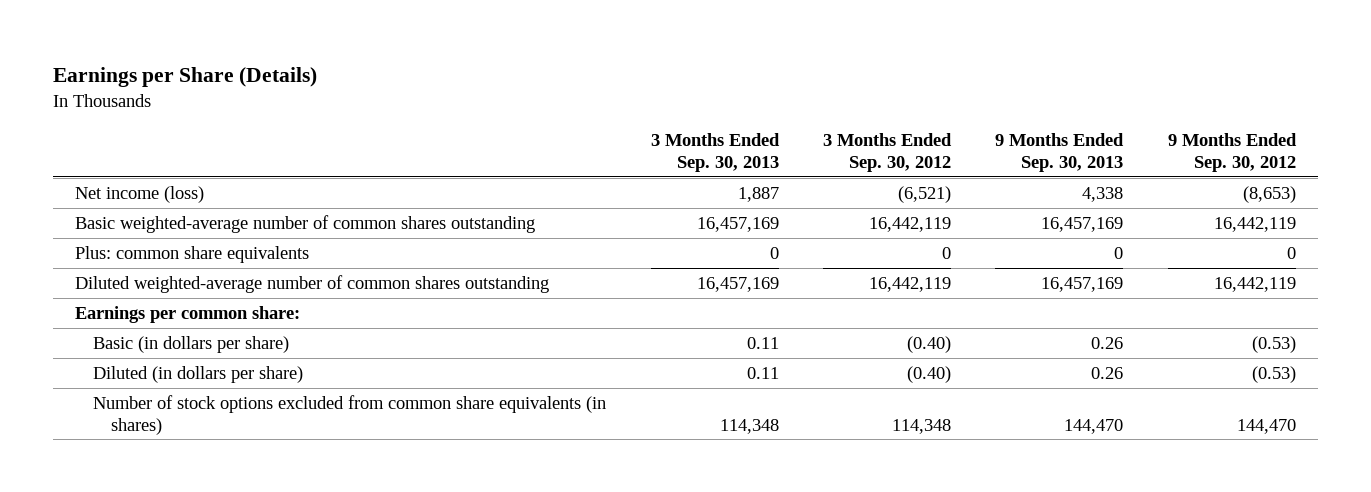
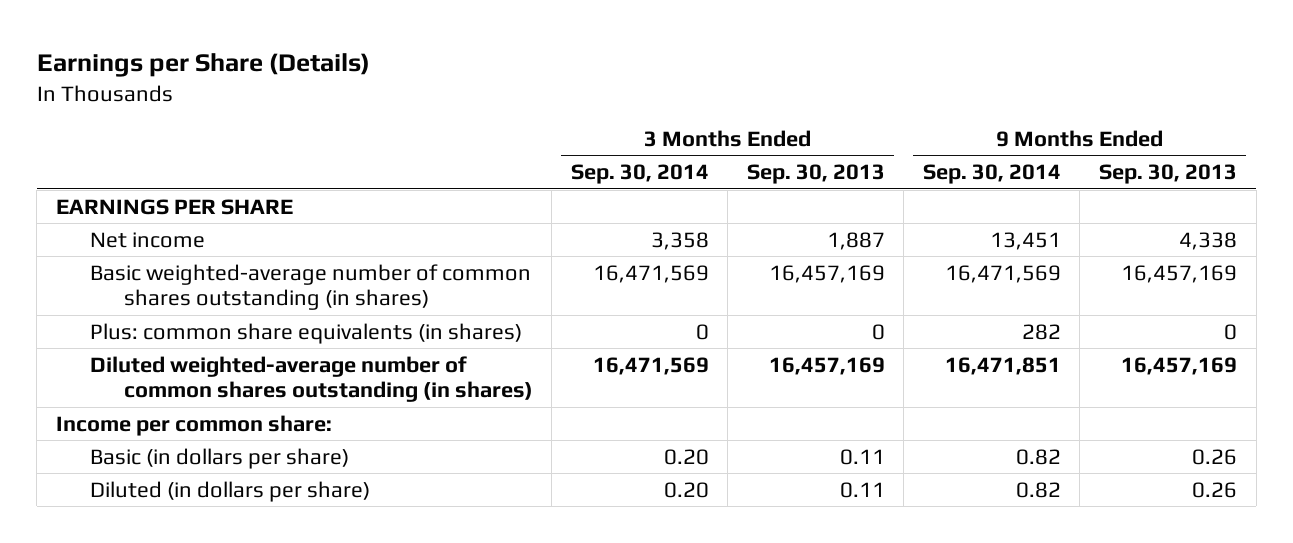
- | 3 Months Ended Sep. 30, 2013 | 3 Months Ended Sep. 30, 2012 | 9 Months Ended Sep. 30, 2013 | 9 Months Ended Sep. 30, 2012
+ | 3 Months Ended Sep. 30, 2014 | 3 Months Ended Sep. 30, 2013 | 9 Months Ended Sep. 30, 2014 | 9 Months Ended Sep. 30, 2013
- Net income (loss) | 1,887 | (6,521) | 4,338 | (8,653)
- Basic weighted-average number of common shares outstanding | 16,457,169 | 16,442,119 | 16,457,169 | 16,442,119
- Plus: common share equivalents | 0 | 0 | 0 | 0
- Diluted weighted-average number of common shares outstanding | 16,457,169 | 16,442,119 | 16,457,169 | 16,442,119
- Earnings per common share:
+ EARNINGS PER SHARE
+ Net income | 3,358 | 1,887 | 13,451 | 4,338
+ Basic weighted-average number of common shares outstanding (in shares) | 16,471,569 | 16,457,169 | 16,471,569 | 16,457,169
+ Plus: common share equivalents (in shares) | 0 | 0 | 282 | 0
+ Diluted weighted-average number of common shares outstanding (in shares) | 16,471,569 | 16,457,169 | 16,471,851 | 16,457,169
+ Income per common share:
- Number of stock options excluded from common share equivalents (in shares) | 114,348 | 114,348 | 144,470 | 144,470

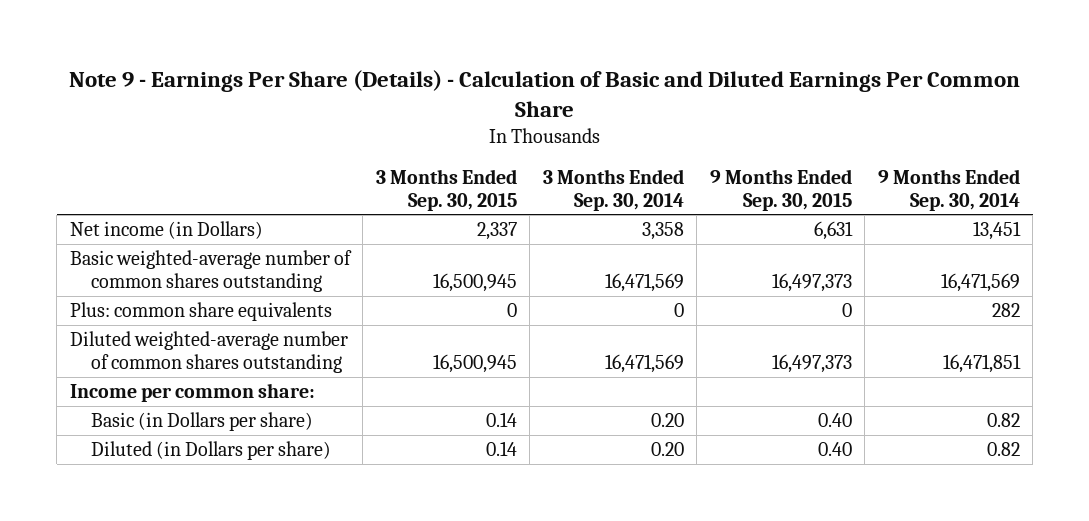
- Earnings per Share (Details)
+ Note 9 - Earnings Per Share (Details) - Calculation of Basic and Diluted Earnings Per Common Share
- | 3 Months Ended Sep. 30, 2014 | 3 Months Ended Sep. 30, 2013 | 9 Months Ended Sep. 30, 2014 | 9 Months Ended Sep. 30, 2013
+ | 3 Months Ended Sep. 30, 2015 | 3 Months Ended Sep. 30, 2014 | 9 Months Ended Sep. 30, 2015 | 9 Months Ended Sep. 30, 2014
- EARNINGS PER SHARE
- Net income | 3,358 | 1,887 | 13,451 | 4,338
- Basic weighted-average number of common shares outstanding (in shares) | 16,471,569 | 16,457,169 | 16,471,569 | 16,457,169
- Plus: common share equivalents (in shares) | 0 | 0 | 282 | 0
- Diluted weighted-average number of common shares outstanding (in shares) | 16,471,569 | 16,457,169 | 16,471,851 | 16,457,169
+ Net income (in Dollars) | 2,337 | 3,358 | 6,631 | 13,451
+ Basic weighted-average number of common shares outstanding | 16,500,945 | 16,471,569 | 16,497,373 | 16,471,569
+ Plus: common share equivalents | 0 | 0 | 0 | 282
+ Diluted weighted-average number of common shares outstanding | 16,500,945 | 16,471,569 | 16,497,373 | 16,471,851
- Basic (in dollars per share) | 0.20 | 0.11 | 0.82 | 0.26
- Diluted (in dollars per share) | 0.20 | 0.11 | 0.82 | 0.26
+ Basic (in Dollars per share) | 0.14 | 0.20 | 0.40 | 0.82
+ Diluted (in Dollars per share) | 0.14 | 0.20 | 0.40 | 0.82

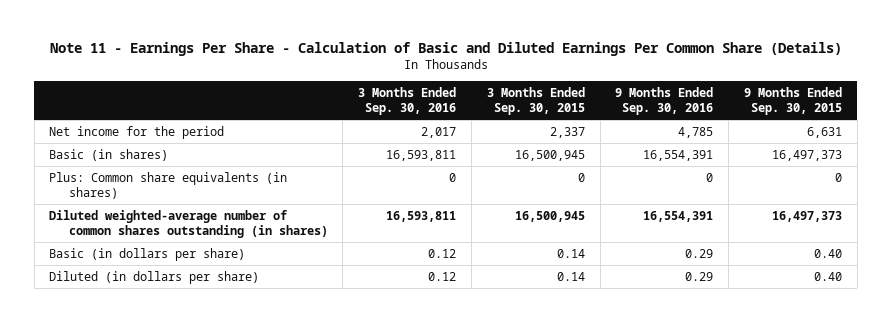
- Note 9 - Earnings Per Share (Details) - Calculation of Basic and Diluted Earnings Per Common Share
+ Note 11 - Earnings Per Share - Calculation of Basic and Diluted Earnings Per Common Share (Details)
- | 3 Months Ended Sep. 30, 2015 | 3 Months Ended Sep. 30, 2014 | 9 Months Ended Sep. 30, 2015 | 9 Months Ended Sep. 30, 2014
+ | 3 Months Ended Sep. 30, 2016 | 3 Months Ended Sep. 30, 2015 | 9 Months Ended Sep. 30, 2016 | 9 Months Ended Sep. 30, 2015
- Net income (in Dollars) | 2,337 | 3,358 | 6,631 | 13,451
- Basic weighted-average number of common shares outstanding | 16,500,945 | 16,471,569 | 16,497,373 | 16,471,569
- Plus: common share equivalents | 0 | 0 | 0 | 282
- Diluted weighted-average number of common shares outstanding | 16,500,945 | 16,471,569 | 16,497,373 | 16,471,851
- Income per common share:
- Basic (in Dollars per share) | 0.14 | 0.20 | 0.40 | 0.82
- Diluted (in Dollars per share) | 0.14 | 0.20 | 0.40 | 0.82
+ Net income for the period | 2,017 | 2,337 | 4,785 | 6,631
+ Basic (in shares) | 16,593,811 | 16,500,945 | 16,554,391 | 16,497,373
+ Plus: Common share equivalents (in shares) | 0 | 0 | 0 | 0
+ Diluted weighted-average number of common shares outstanding (in shares) | 16,593,811 | 16,500,945 | 16,554,391 | 16,497,373
+ Basic (in dollars per share) | 0.12 | 0.14 | 0.29 | 0.40
+ Diluted (in dollars per share) | 0.12 | 0.14 | 0.29 | 0.40

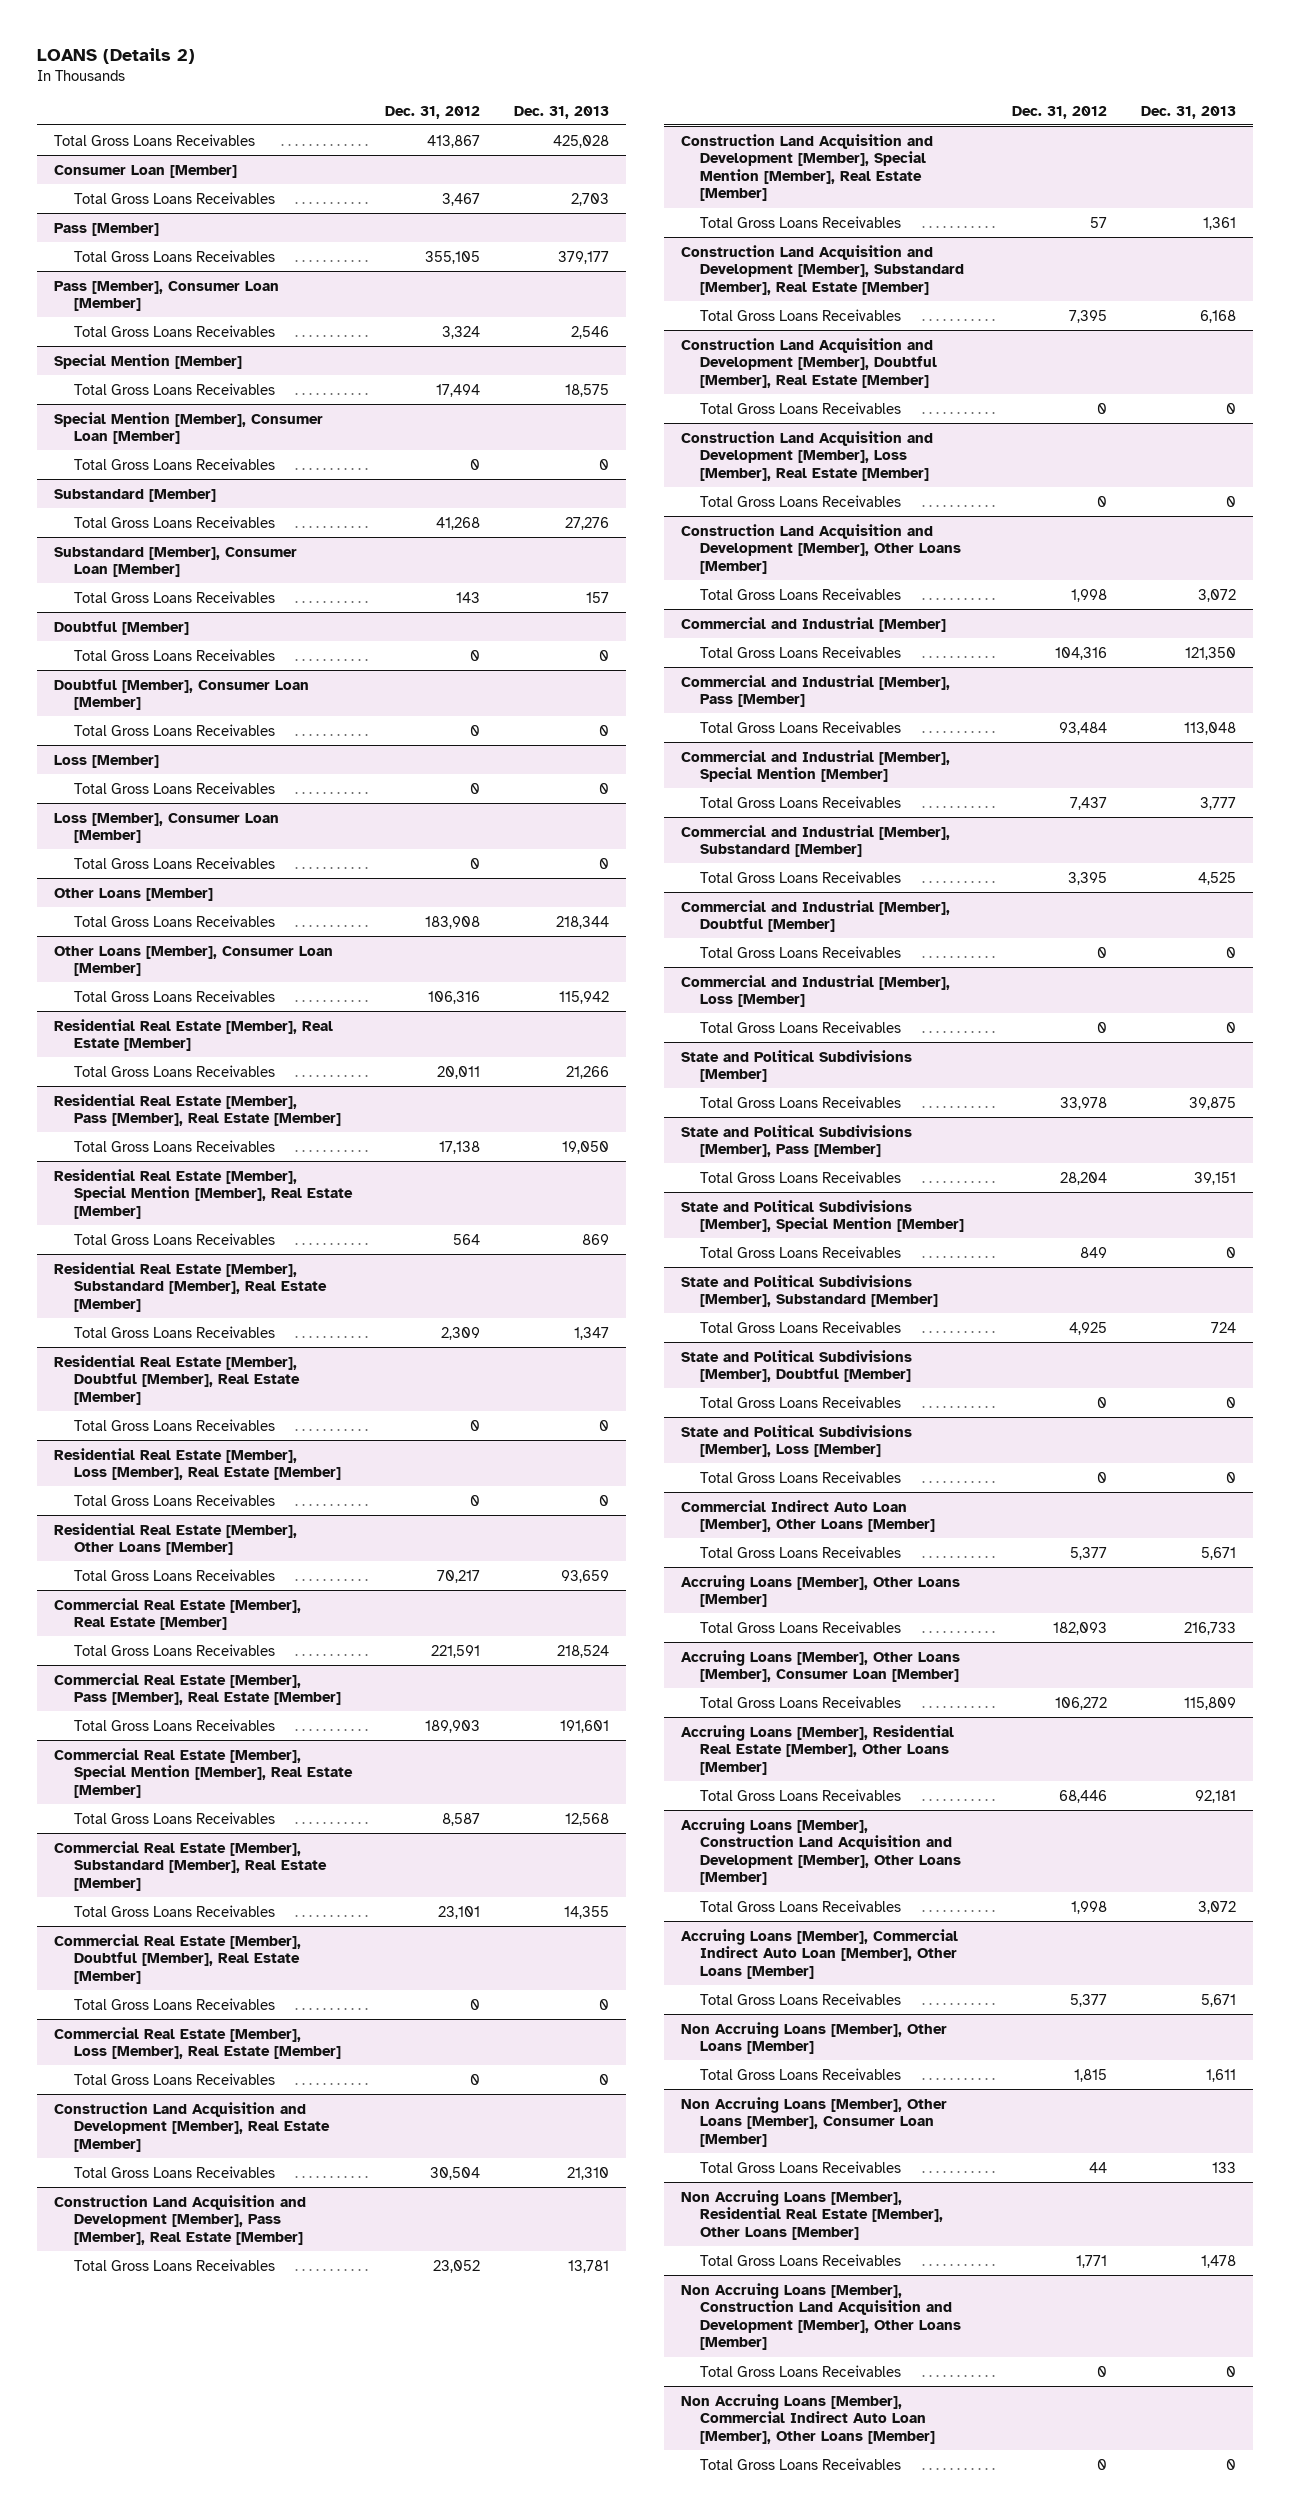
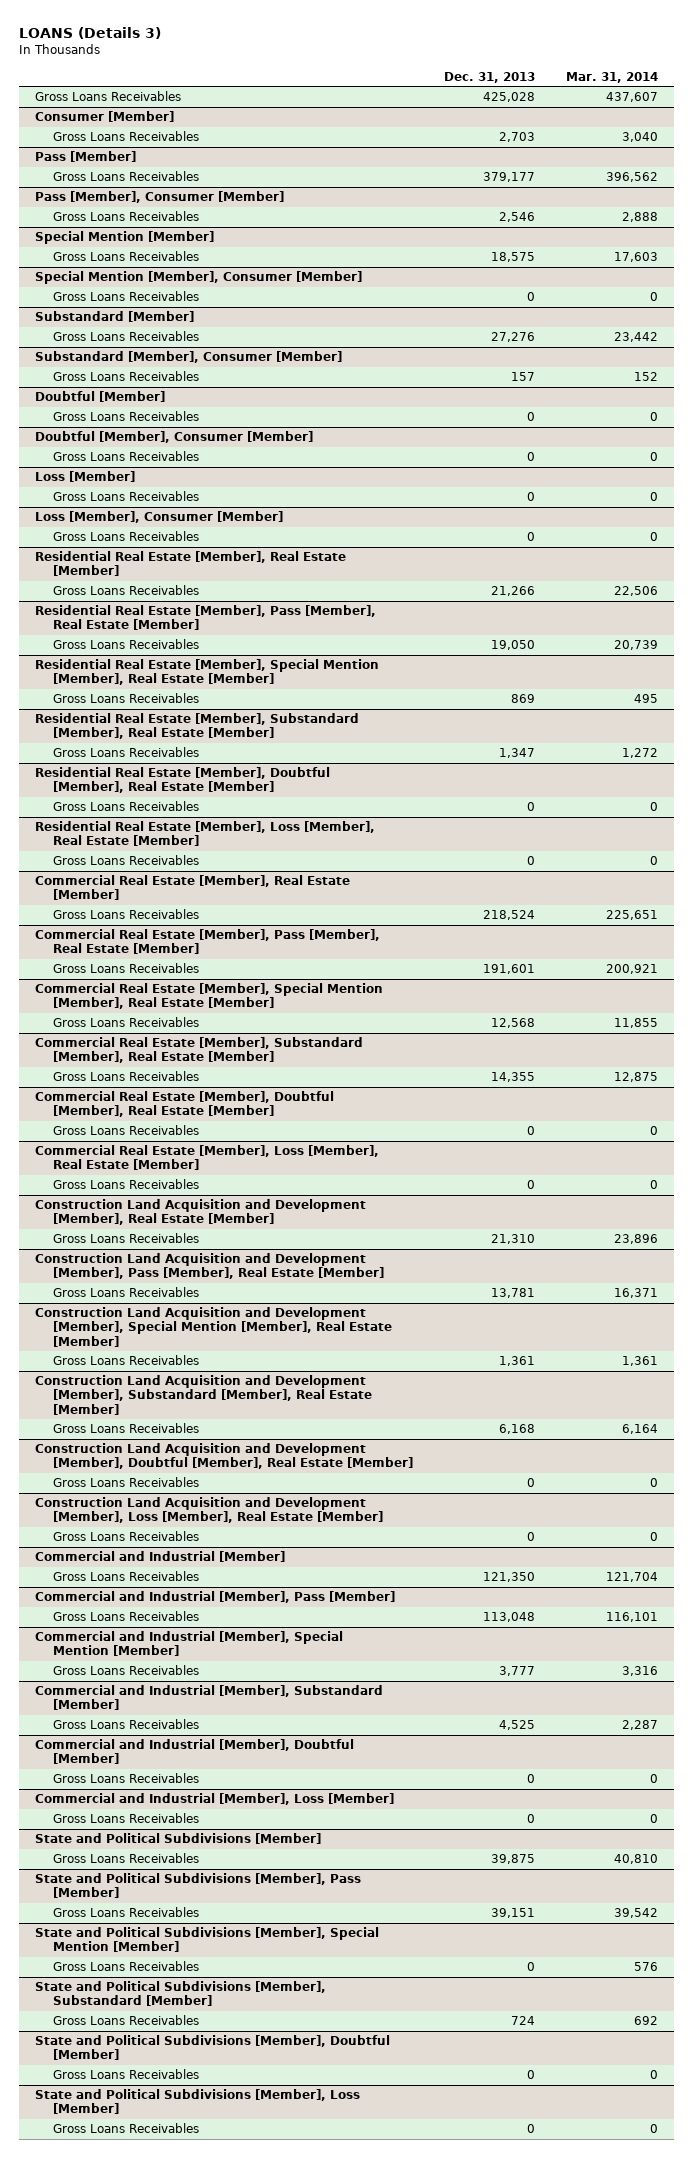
- LOANS (Details 2)
+ LOANS (Details 3)
- | Dec. 31, 2012 | Dec. 31, 2013
+ | Dec. 31, 2013 | Mar. 31, 2014
- Total Gross Loans Receivables | 413,867 | 425,028
- Consumer Loan [Member]
- Total Gross Loans Receivables | 3,467 | 2,703
+ Gross Loans Receivables | 425,028 | 437,607
+ Consumer [Member]
+ Gross Loans Receivables | 2,703 | 3,040
@ Pass [Member]
- Total Gross Loans Receivables | 355,105 | 379,177
- Pass [Member], Consumer Loan [Member]
- Total Gross Loans Receivables | 3,324 | 2,546
@ Pass [Member]
+ Gross Loans Receivables | 379,177 | 396,562
+ Pass [Member], Consumer [Member]
+ Gross Loans Receivables | 2,546 | 2,888
@ Special Mention [Member]
- Total Gross Loans Receivables | 17,494 | 18,575
- Special Mention [Member], Consumer Loan [Member]
- Total Gross Loans Receivables | 0 | 0
@ Special Mention [Member]
+ Gross Loans Receivables | 18,575 | 17,603
+ Special Mention [Member], Consumer [Member]
+ Gross Loans Receivables | 0 | 0
@ Substandard [Member]
- Total Gross Loans Receivables | 41,268 | 27,276
- Substandard [Member], Consumer Loan [Member]
- Total Gross Loans Receivables | 143 | 157
@ Substandard [Member]
+ Gross Loans Receivables | 27,276 | 23,442
+ Substandard [Member], Consumer [Member]
+ Gross Loans Receivables | 157 | 152
@ Doubtful [Member]
- Total Gross Loans Receivables | 0 | 0
- Doubtful [Member], Consumer Loan [Member]
- Total Gross Loans Receivables | 0 | 0
@ Doubtful [Member]
+ Gross Loans Receivables | 0 | 0
+ Doubtful [Member], Consumer [Member]
+ Gross Loans Receivables | 0 | 0
@ Loss [Member]
- Total Gross Loans Receivables | 0 | 0
- Loss [Member], Consumer Loan [Member]
- Total Gross Loans Receivables | 0 | 0
- Other Loans [Member]
- Total Gross Loans Receivables | 183,908 | 218,344
- Other Loans [Member], Consumer Loan [Member]
- Total Gross Loans Receivables | 106,316 | 115,942
@ Loss [Member]
+ Gross Loans Receivables | 0 | 0
+ Loss [Member], Consumer [Member]
+ Gross Loans Receivables | 0 | 0
@ Residential Real Estate [Member], Real Estate [Member]
- Total Gross Loans Receivables | 20,011 | 21,266
+ Gross Loans Receivables | 21,266 | 22,506
@ Residential Real Estate [Member], Pass [Member], Real Estate [Member]
- Total Gross Loans Receivables | 17,138 | 19,050
+ Gross Loans Receivables | 19,050 | 20,739
@ Residential Real Estate [Member], Special Mention [Member], Real Estate [Member]
- Total Gross Loans Receivables | 564 | 869
+ Gross Loans Receivables | 869 | 495
@ Residential Real Estate [Member], Substandard [Member], Real Estate [Member]
- Total Gross Loans Receivables | 2,309 | 1,347
+ Gross Loans Receivables | 1,347 | 1,272
@ Residential Real Estate [Member], Doubtful [Member], Real Estate [Member]
- Total Gross Loans Receivables | 0 | 0
+ Gross Loans Receivables | 0 | 0
@ Residential Real Estate [Member], Loss [Member], Real Estate [Member]
- Total Gross Loans Receivables | 0 | 0
- Residential Real Estate [Member], Other Loans [Member]
- Total Gross Loans Receivables | 70,217 | 93,659
@ Residential Real Estate [Member], Loss [Member], Real Estate [Member]
+ Gross Loans Receivables | 0 | 0
@ Commercial Real Estate [Member], Real Estate [Member]
- Total Gross Loans Receivables | 221,591 | 218,524
+ Gross Loans Receivables | 218,524 | 225,651
@ Commercial Real Estate [Member], Pass [Member], Real Estate [Member]
- Total Gross Loans Receivables | 189,903 | 191,601
+ Gross Loans Receivables | 191,601 | 200,921
@ Commercial Real Estate [Member], Special Mention [Member], Real Estate [Member]
- Total Gross Loans Receivables | 8,587 | 12,568
+ Gross Loans Receivables | 12,568 | 11,855
@ Commercial Real Estate [Member], Substandard [Member], Real Estate [Member]
- Total Gross Loans Receivables | 23,101 | 14,355
+ Gross Loans Receivables | 14,355 | 12,875
@ Commercial Real Estate [Member], Doubtful [Member], Real Estate [Member]
- Total Gross Loans Receivables | 0 | 0
+ Gross Loans Receivables | 0 | 0
@ Commercial Real Estate [Member], Loss [Member], Real Estate [Member]
- Total Gross Loans Receivables | 0 | 0
+ Gross Loans Receivables | 0 | 0
@ Construction Land Acquisition and Development [Member], Real Estate [Member]
- Total Gross Loans Receivables | 30,504 | 21,310
+ Gross Loans Receivables | 21,310 | 23,896
@ Construction Land Acquisition and Development [Member], Pass [Member], Real Estate [Member]
- Total Gross Loans Receivables | 23,052 | 13,781
+ Gross Loans Receivables | 13,781 | 16,371
@ Construction Land Acquisition and Development [Member], Special Mention [Member], Real Estate [Member]
- Total Gross Loans Receivables | 57 | 1,361
+ Gross Loans Receivables | 1,361 | 1,361
@ Construction Land Acquisition and Development [Member], Substandard [Member], Real Estate [Member]
- Total Gross Loans Receivables | 7,395 | 6,168
+ Gross Loans Receivables | 6,168 | 6,164
@ Construction Land Acquisition and Development [Member], Doubtful [Member], Real Estate [Member]
- Total Gross Loans Receivables | 0 | 0
+ Gross Loans Receivables | 0 | 0
@ Construction Land Acquisition and Development [Member], Loss [Member], Real Estate [Member]
- Total Gross Loans Receivables | 0 | 0
- Construction Land Acquisition and Development [Member], Other Loans [Member]
- Total Gross Loans Receivables | 1,998 | 3,072
@ Construction Land Acquisition and Development [Member], Loss [Member], Real Estate [Member]
+ Gross Loans Receivables | 0 | 0
@ Commercial and Industrial [Member]
- Total Gross Loans Receivables | 104,316 | 121,350
+ Gross Loans Receivables | 121,350 | 121,704
@ Commercial and Industrial [Member], Pass [Member]
- Total Gross Loans Receivables | 93,484 | 113,048
+ Gross Loans Receivables | 113,048 | 116,101
@ Commercial and Industrial [Member], Special Mention [Member]
- Total Gross Loans Receivables | 7,437 | 3,777
+ Gross Loans Receivables | 3,777 | 3,316
@ Commercial and Industrial [Member], Substandard [Member]
- Total Gross Loans Receivables | 3,395 | 4,525
+ Gross Loans Receivables | 4,525 | 2,287
@ Commercial and Industrial [Member], Doubtful [Member]
- Total Gross Loans Receivables | 0 | 0
+ Gross Loans Receivables | 0 | 0
@ Commercial and Industrial [Member], Loss [Member]
- Total Gross Loans Receivables | 0 | 0
+ Gross Loans Receivables | 0 | 0
@ State and Political Subdivisions [Member]
- Total Gross Loans Receivables | 33,978 | 39,875
+ Gross Loans Receivables | 39,875 | 40,810
@ State and Political Subdivisions [Member], Pass [Member]
- Total Gross Loans Receivables | 28,204 | 39,151
+ Gross Loans Receivables | 39,151 | 39,542
@ State and Political Subdivisions [Member], Special Mention [Member]
- Total Gross Loans Receivables | 849 | 0
+ Gross Loans Receivables | 0 | 576
@ State and Political Subdivisions [Member], Substandard [Member]
- Total Gross Loans Receivables | 4,925 | 724
+ Gross Loans Receivables | 724 | 692
@ State and Political Subdivisions [Member], Doubtful [Member]
- Total Gross Loans Receivables | 0 | 0
+ Gross Loans Receivables | 0 | 0
@ State and Political Subdivisions [Member], Loss [Member]
- Total Gross Loans Receivables | 0 | 0
- Commercial Indirect Auto Loan [Member], Other Loans [Member]
- Total Gross Loans Receivables | 5,377 | 5,671
- Accruing Loans [Member], Other Loans [Member]
- Total Gross Loans Receivables | 182,093 | 216,733
- Accruing Loans [Member], Other Loans [Member], Consumer Loan [Member]
- Total Gross Loans Receivables | 106,272 | 115,809
- Accruing Loans [Member], Residential Real Estate [Member], Other Loans [Member]
- Total Gross Loans Receivables | 68,446 | 92,181
- Accruing Loans [Member], Construction Land Acquisition and Development [Member], Other Loans [Member]
- Total Gross Loans Receivables | 1,998 | 3,072
- Accruing Loans [Member], Commercial Indirect Auto Loan [Member], Other Loans [Member]
- Total Gross Loans Receivables | 5,377 | 5,671
- Non Accruing Loans [Member], Other Loans [Member]
- Total Gross Loans Receivables | 1,815 | 1,611
- Non Accruing Loans [Member], Other Loans [Member], Consumer Loan [Member]
- Total Gross Loans Receivables | 44 | 133
- Non Accruing Loans [Member], Residential Real Estate [Member], Other Loans [Member]
- Total Gross Loans Receivables | 1,771 | 1,478
- Non Accruing Loans [Member], Construction Land Acquisition and Development [Member], Other Loans [Member]
- Total Gross Loans Receivables | 0 | 0
- Non Accruing Loans [Member], Commercial Indirect Auto Loan [Member], Other Loans [Member]
- Total Gross Loans Receivables | 0 | 0
@ State and Political Subdivisions [Member], Loss [Member]
+ Gross Loans Receivables | 0 | 0

